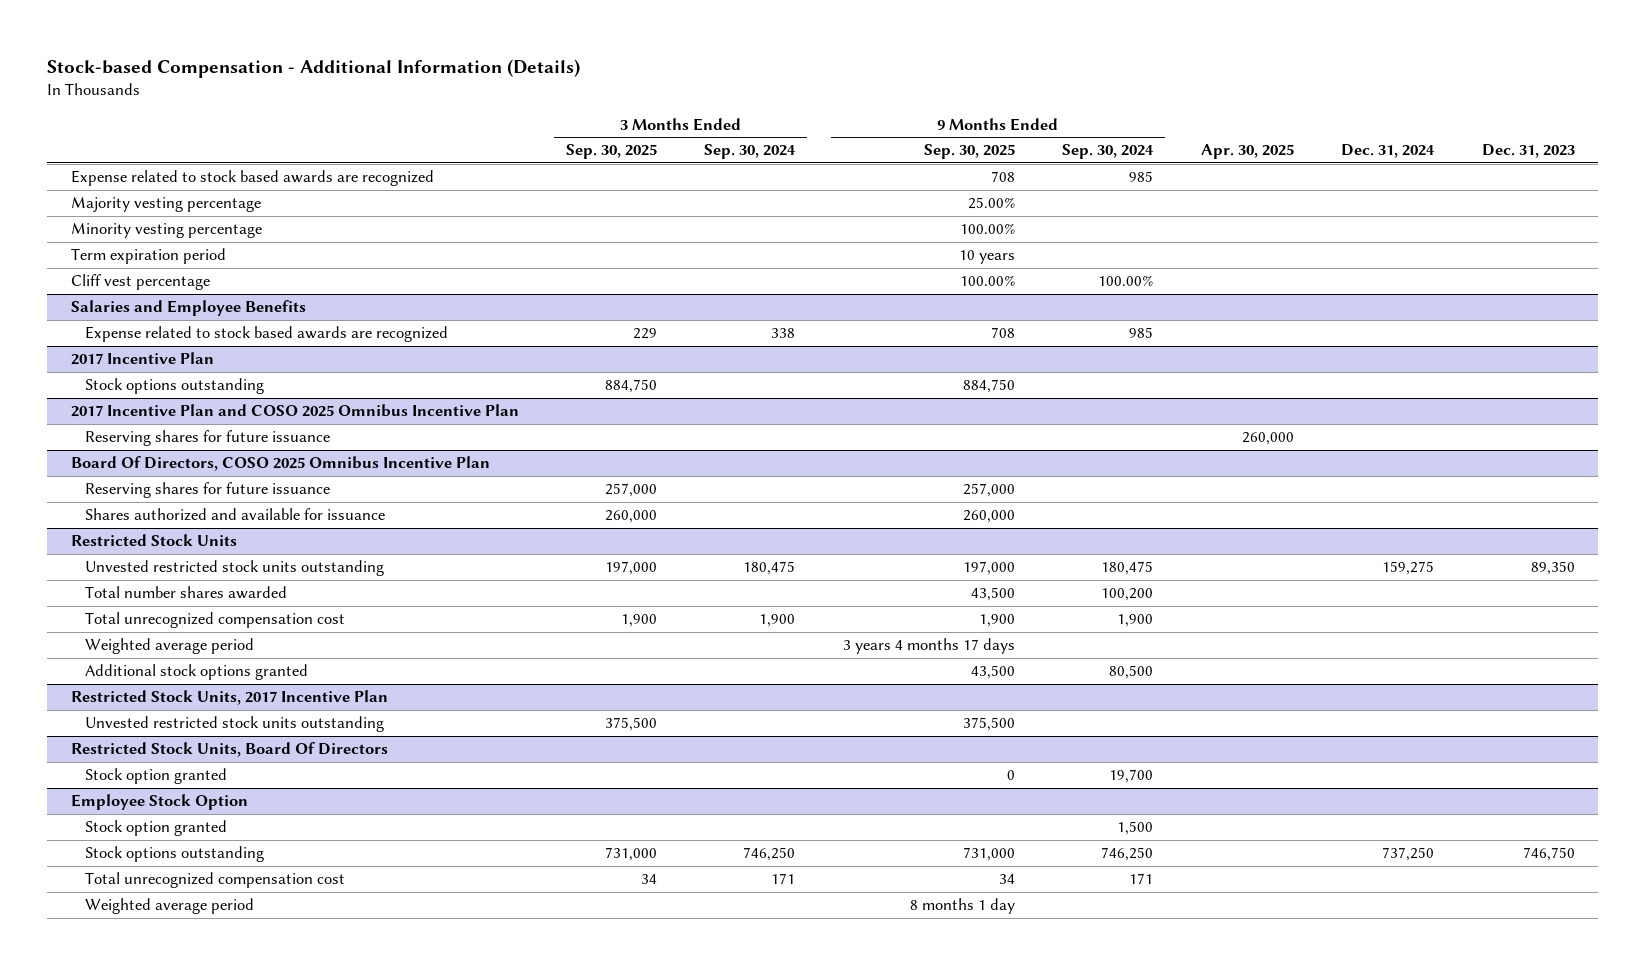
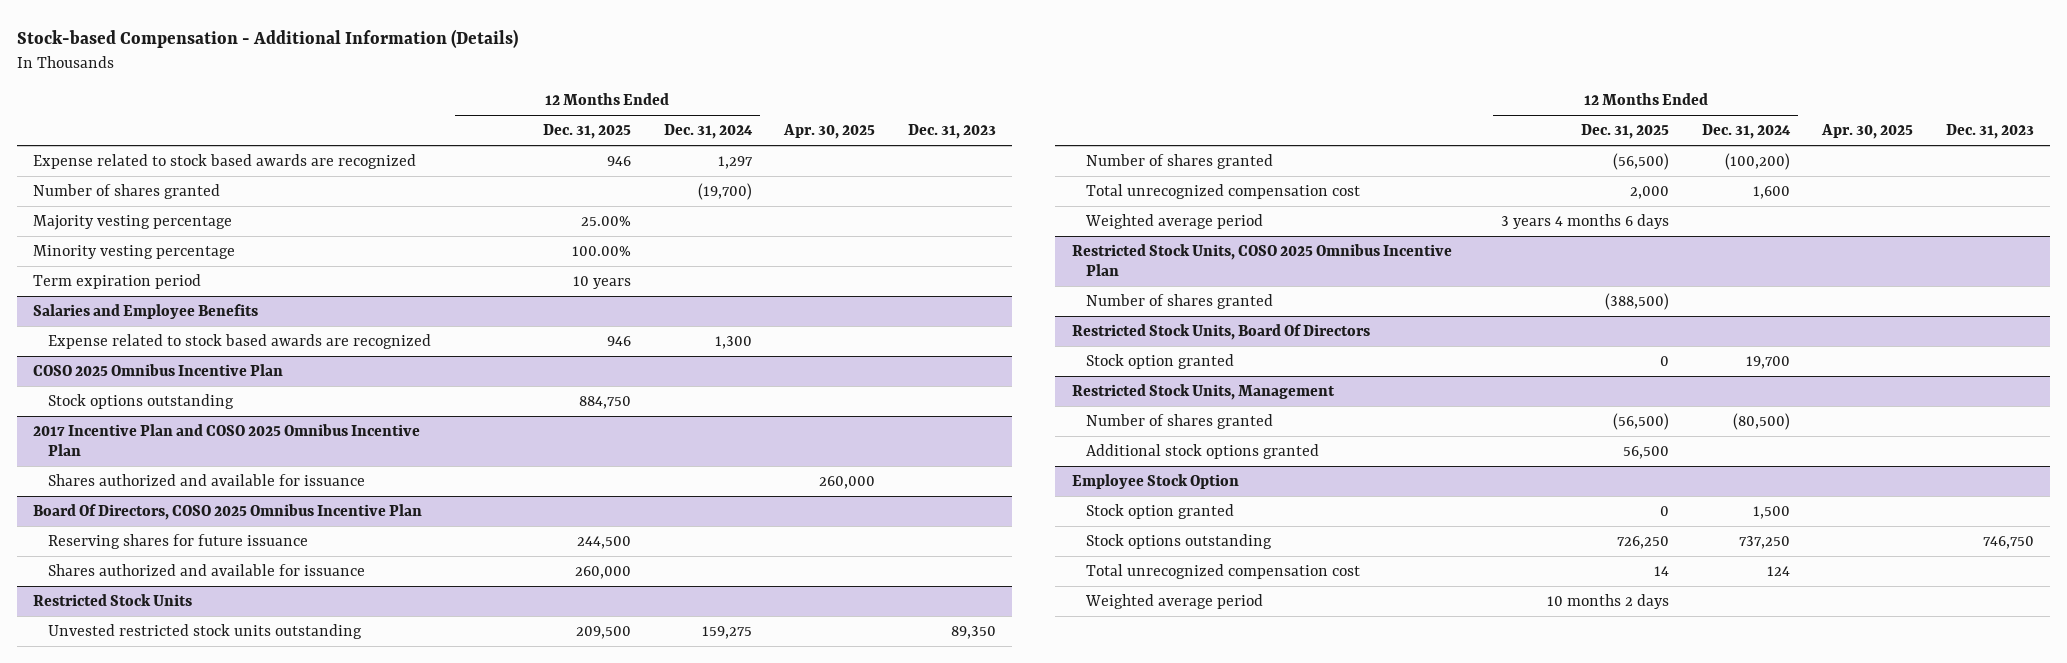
- | 3 Months Ended Sep. 30, 2025 | 3 Months Ended Sep. 30, 2024 | 9 Months Ended Sep. 30, 2025 | 9 Months Ended Sep. 30, 2024 | Apr. 30, 2025 | Dec. 31, 2024 | Dec. 31, 2023
+ | 12 Months Ended Dec. 31, 2025 | 12 Months Ended Dec. 31, 2024 | Apr. 30, 2025 | Dec. 31, 2023
+ Number of shares granted | | (19,700) | |
- Cliff vest percentage | | | 100.00% | 100.00% | | |
- 2017 Incentive Plan
- Stock options outstanding | 884,750 | | 884,750 | | | |
+ COSO 2025 Omnibus Incentive Plan
+ Stock options outstanding | 884,750 | | |
@ 2017 Incentive Plan and COSO 2025 Omnibus Incentive Plan
- Reserving shares for future issuance | | | | | 260,000 | |
+ Shares authorized and available for issuance | | | 260,000 |
@ Restricted Stock Units
- Total number shares awarded | | | 43,500 | 100,200 | | |
+ Number of shares granted | (56,500) | (100,200) | |
- Additional stock options granted | | | 43,500 | 80,500 | | |
- Restricted Stock Units, 2017 Incentive Plan
- Unvested restricted stock units outstanding | 375,500 | | 375,500 | | | |
+ Restricted Stock Units, COSO 2025 Omnibus Incentive Plan
+ Number of shares granted | (388,500) | | |
+ Restricted Stock Units, Management
+ Number of shares granted | (56,500) | (80,500) | |
+ Additional stock options granted | 56,500 | | |

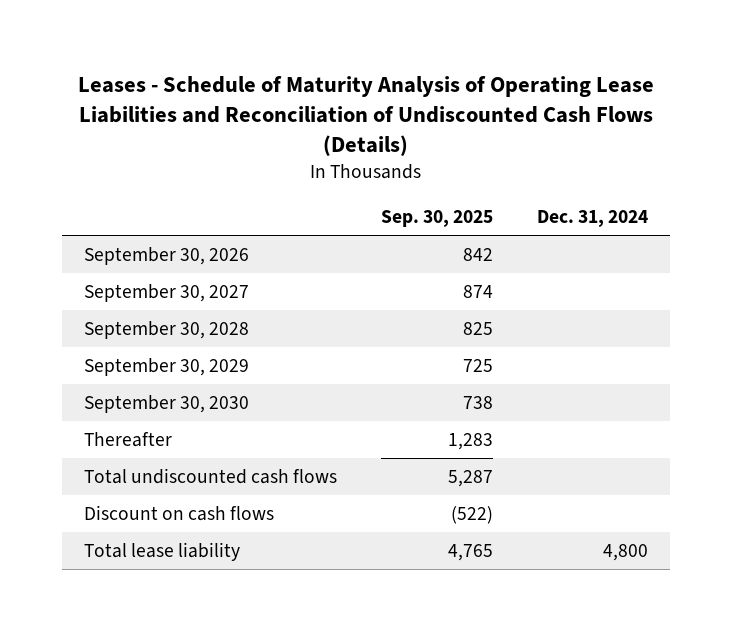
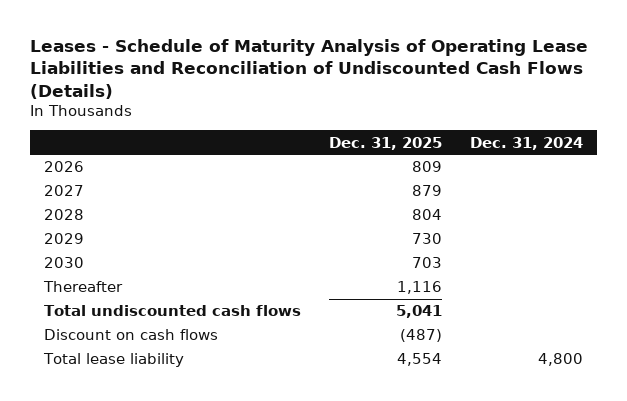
- | Sep. 30, 2025 | Dec. 31, 2024
+ | Dec. 31, 2025 | Dec. 31, 2024
- September 30, 2026 | 842 |
- September 30, 2027 | 874 |
- September 30, 2028 | 825 |
- September 30, 2029 | 725 |
- September 30, 2030 | 738 |
+ 2026 | 809 |
+ 2027 | 879 |
+ 2028 | 804 |
+ 2029 | 730 |
+ 2030 | 703 |

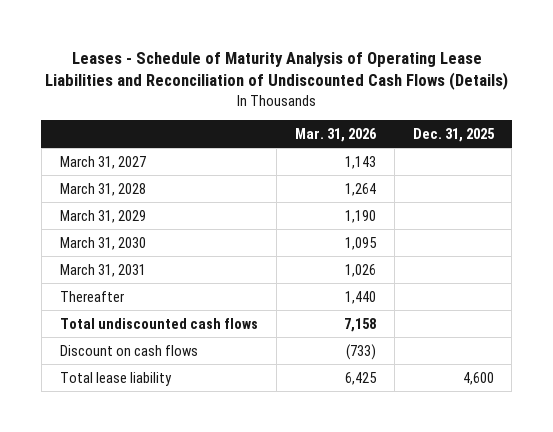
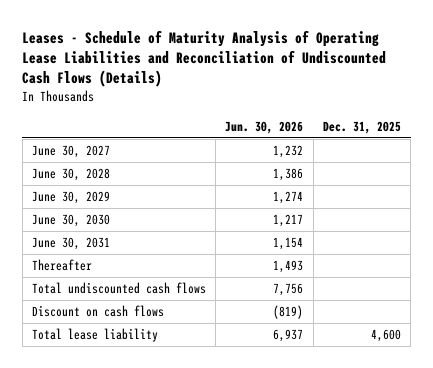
- | Mar. 31, 2026 | Dec. 31, 2025
+ | Jun. 30, 2026 | Dec. 31, 2025
- March 31, 2027 | 1,143 |
- March 31, 2028 | 1,264 |
- March 31, 2029 | 1,190 |
- March 31, 2030 | 1,095 |
- March 31, 2031 | 1,026 |
+ June 30, 2027 | 1,232 |
+ June 30, 2028 | 1,386 |
+ June 30, 2029 | 1,274 |
+ June 30, 2030 | 1,217 |
+ June 30, 2031 | 1,154 |

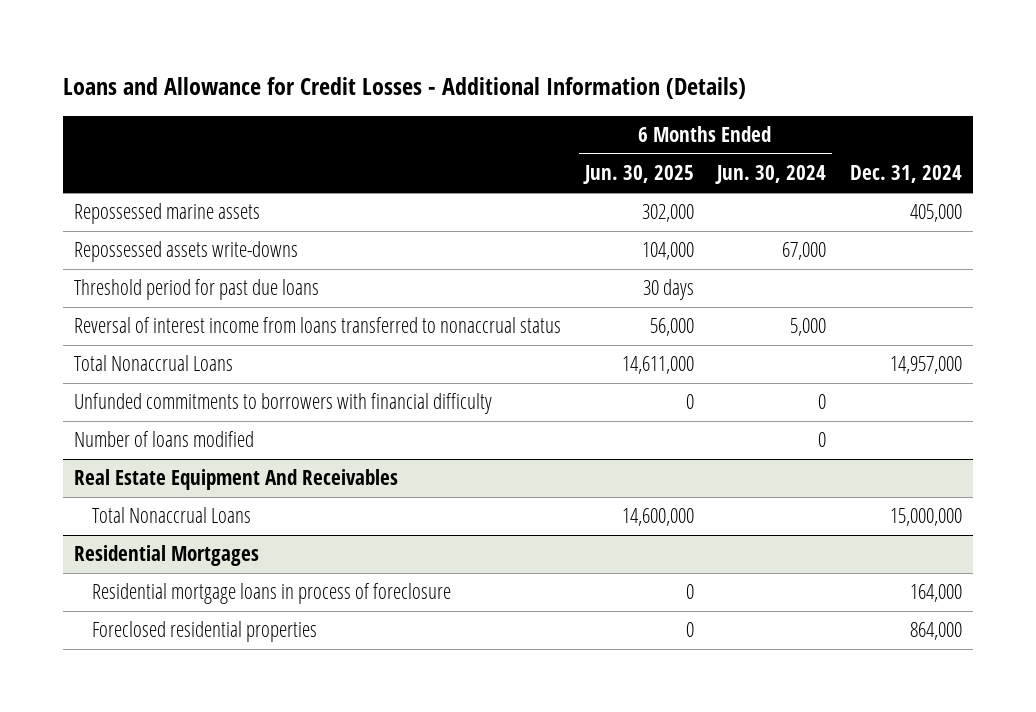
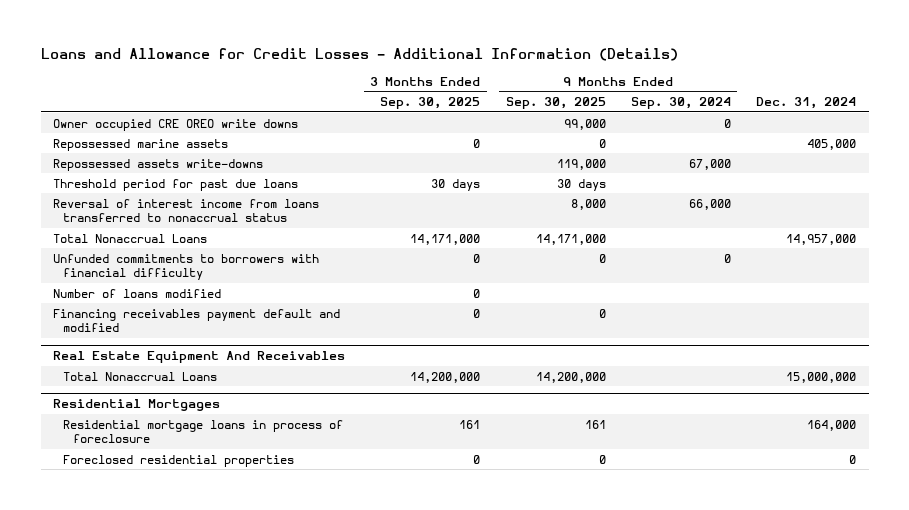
- | 6 Months Ended Jun. 30, 2025 | 6 Months Ended Jun. 30, 2024 | Dec. 31, 2024
+ | 3 Months Ended Sep. 30, 2025 | 9 Months Ended Sep. 30, 2025 | 9 Months Ended Sep. 30, 2024 | Dec. 31, 2024
+ Owner occupied CRE OREO write downs | | 99,000 | 0 |
+ Financing receivables payment default and modified | 0 | 0 | |
@ Residential Mortgages
- Foreclosed residential properties | 0 | | 864,000
+ Foreclosed residential properties | 0 | 0 | | 0

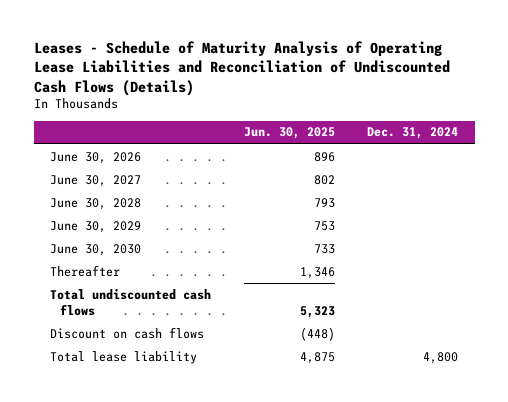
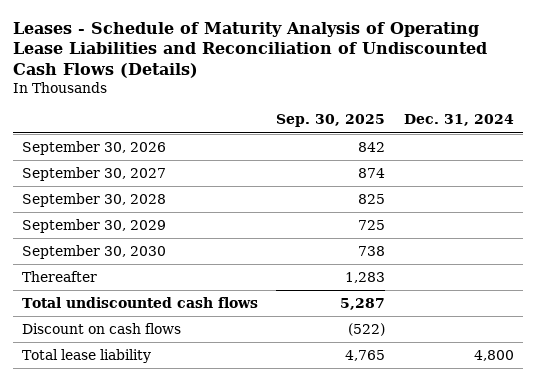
- | Jun. 30, 2025 | Dec. 31, 2024
+ | Sep. 30, 2025 | Dec. 31, 2024
- June 30, 2026 | 896 |
- June 30, 2027 | 802 |
- June 30, 2028 | 793 |
- June 30, 2029 | 753 |
- June 30, 2030 | 733 |
+ September 30, 2026 | 842 |
+ September 30, 2027 | 874 |
+ September 30, 2028 | 825 |
+ September 30, 2029 | 725 |
+ September 30, 2030 | 738 |

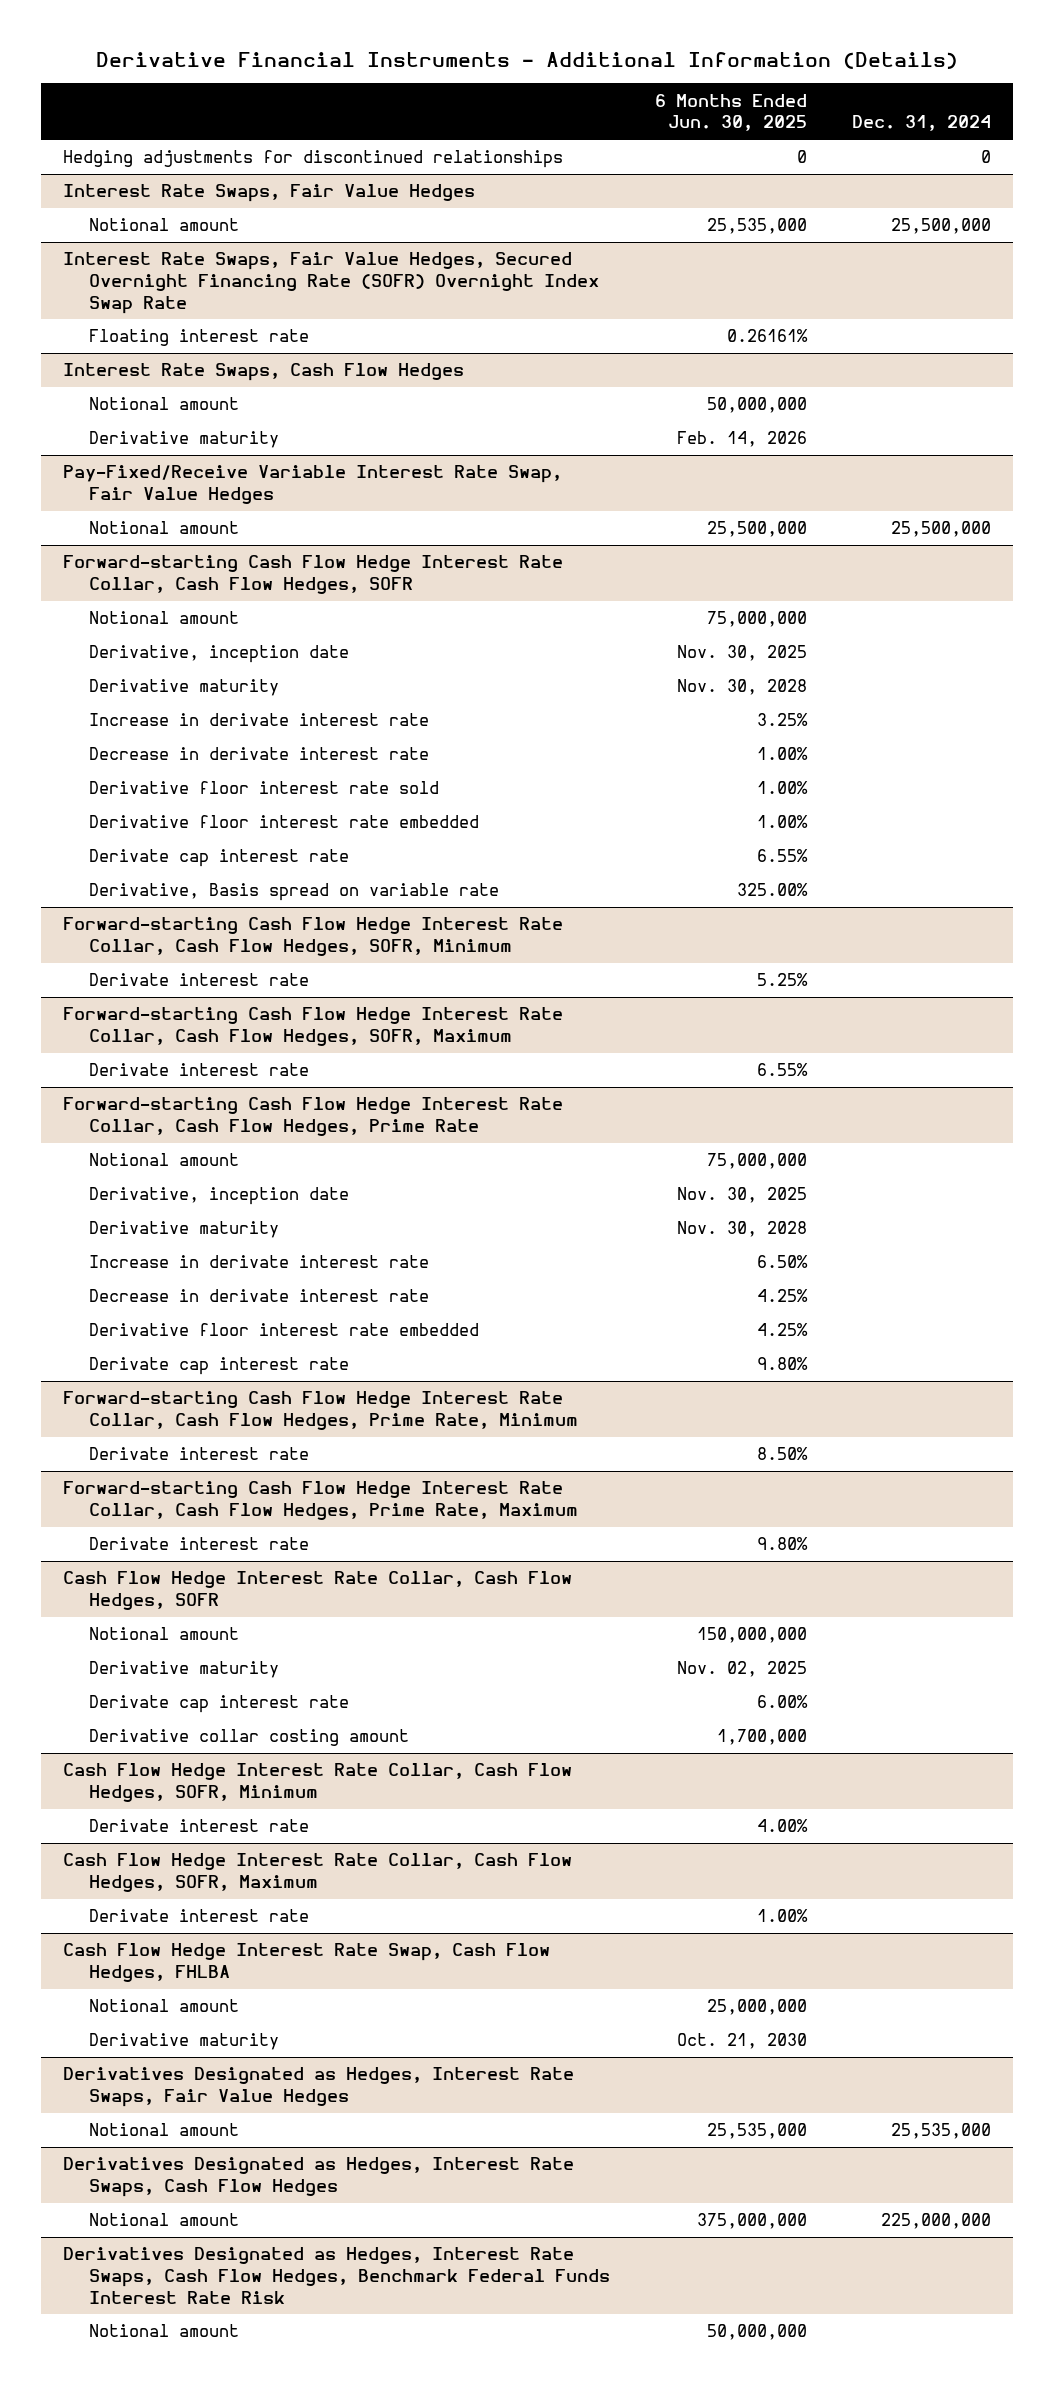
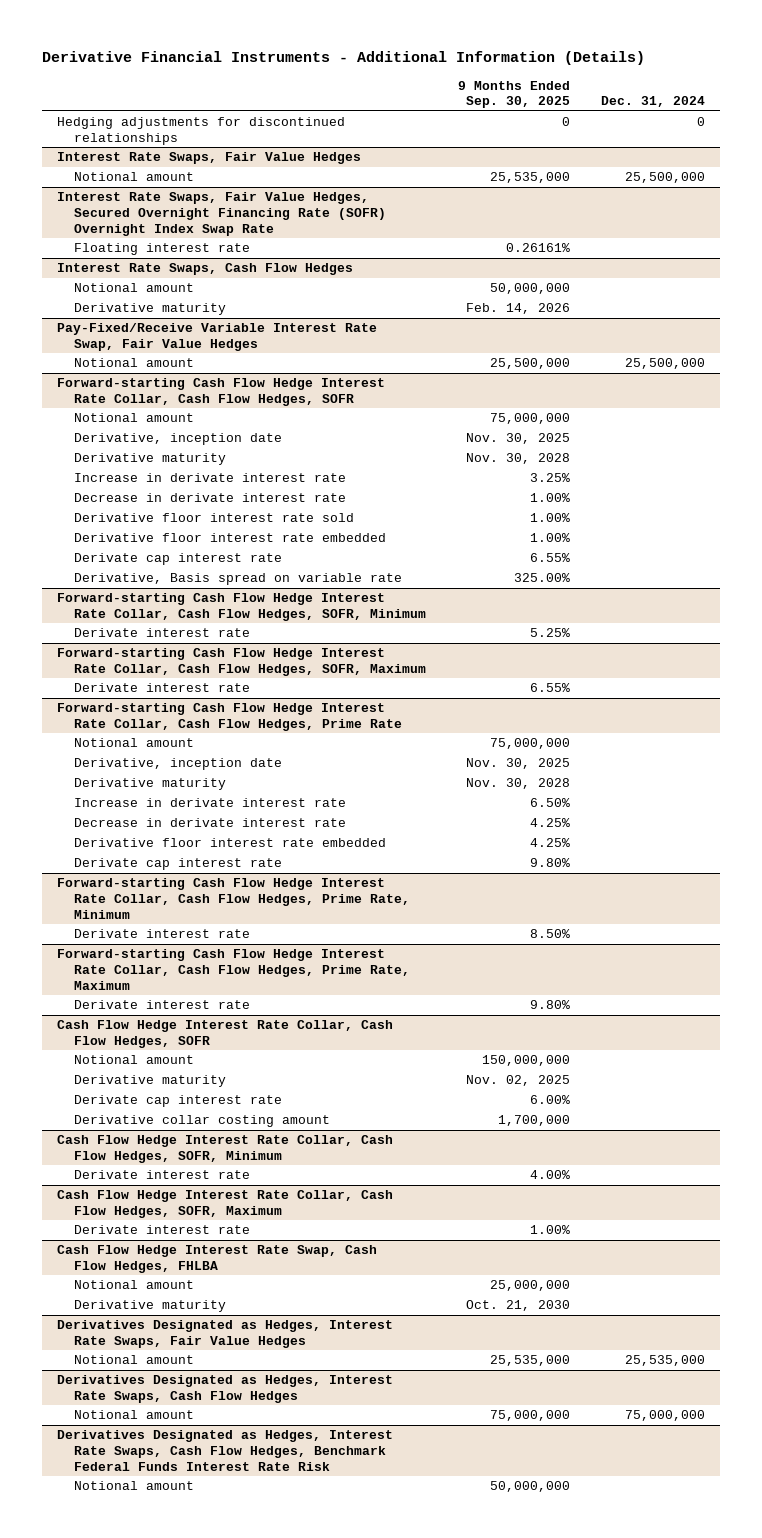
- | 6 Months Ended Jun. 30, 2025 | Dec. 31, 2024
+ | 9 Months Ended Sep. 30, 2025 | Dec. 31, 2024
@ Derivatives Designated as Hedges, Interest Rate Swaps, Cash Flow Hedges
- Notional amount | 375,000,000 | 225,000,000
+ Notional amount | 75,000,000 | 75,000,000

